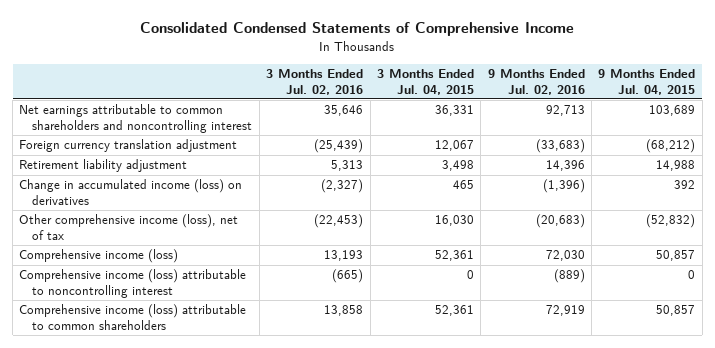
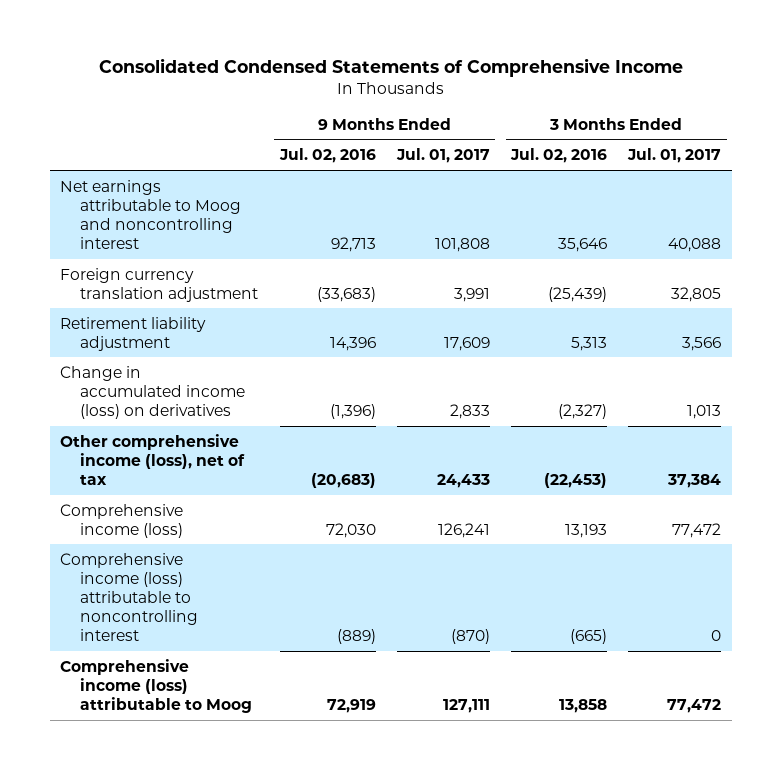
- | 3 Months Ended Jul. 02, 2016 | 3 Months Ended Jul. 04, 2015 | 9 Months Ended Jul. 02, 2016 | 9 Months Ended Jul. 04, 2015
+ | 9 Months Ended Jul. 02, 2016 | 9 Months Ended Jul. 01, 2017 | 3 Months Ended Jul. 02, 2016 | 3 Months Ended Jul. 01, 2017
- Net earnings attributable to common shareholders and noncontrolling interest | 35,646 | 36,331 | 92,713 | 103,689
+ Net earnings attributable to Moog and noncontrolling interest | 92,713 | 101,808 | 35,646 | 40,088
- Comprehensive income (loss) attributable to common shareholders | 13,858 | 52,361 | 72,919 | 50,857
+ Comprehensive income (loss) attributable to Moog | 72,919 | 127,111 | 13,858 | 77,472

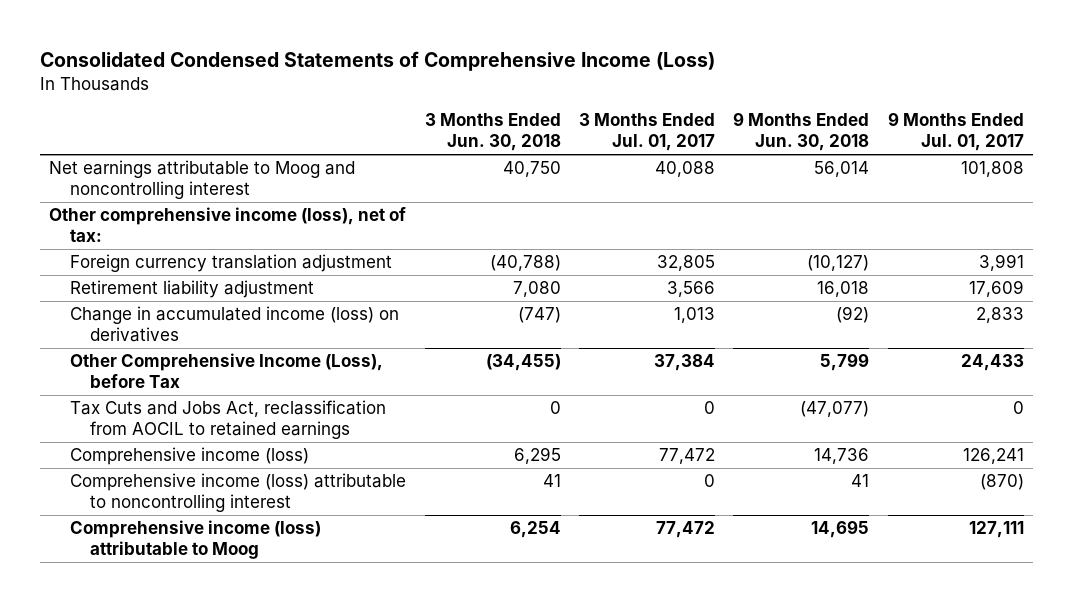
- Consolidated Condensed Statements of Comprehensive Income
+ Consolidated Condensed Statements of Comprehensive Income (Loss)
- | 9 Months Ended Jul. 02, 2016 | 9 Months Ended Jul. 01, 2017 | 3 Months Ended Jul. 02, 2016 | 3 Months Ended Jul. 01, 2017
+ | 3 Months Ended Jun. 30, 2018 | 3 Months Ended Jul. 01, 2017 | 9 Months Ended Jun. 30, 2018 | 9 Months Ended Jul. 01, 2017
+ Other comprehensive income (loss), net of tax:
- Other comprehensive income (loss), net of tax | (20,683) | 24,433 | (22,453) | 37,384
+ Other Comprehensive Income (Loss), before Tax | (34,455) | 37,384 | 5,799 | 24,433
+ Tax Cuts and Jobs Act, reclassification from AOCIL to retained earnings | 0 | 0 | (47,077) | 0

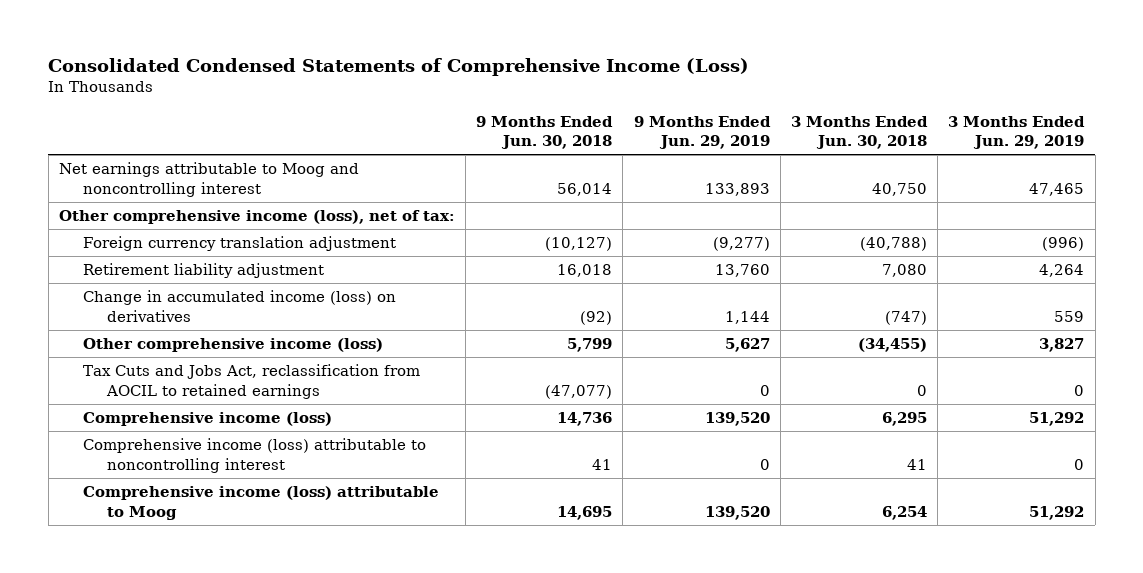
- | 3 Months Ended Jun. 30, 2018 | 3 Months Ended Jul. 01, 2017 | 9 Months Ended Jun. 30, 2018 | 9 Months Ended Jul. 01, 2017
+ | 9 Months Ended Jun. 30, 2018 | 9 Months Ended Jun. 29, 2019 | 3 Months Ended Jun. 30, 2018 | 3 Months Ended Jun. 29, 2019
- Other Comprehensive Income (Loss), before Tax | (34,455) | 37,384 | 5,799 | 24,433
+ Other comprehensive income (loss) | 5,799 | 5,627 | (34,455) | 3,827

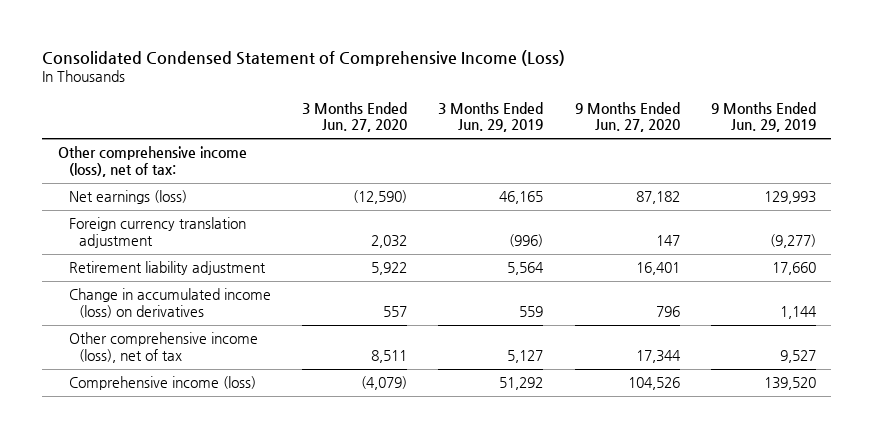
- Consolidated Condensed Statements of Comprehensive Income (Loss)
+ Consolidated Condensed Statement of Comprehensive Income (Loss)
- | 9 Months Ended Jun. 30, 2018 | 9 Months Ended Jun. 29, 2019 | 3 Months Ended Jun. 30, 2018 | 3 Months Ended Jun. 29, 2019
+ | 3 Months Ended Jun. 27, 2020 | 3 Months Ended Jun. 29, 2019 | 9 Months Ended Jun. 27, 2020 | 9 Months Ended Jun. 29, 2019
- Net earnings attributable to Moog and noncontrolling interest | 56,014 | 133,893 | 40,750 | 47,465
+ Net earnings (loss) | (12,590) | 46,165 | 87,182 | 129,993
- Retirement liability adjustment | 16,018 | 13,760 | 7,080 | 4,264
+ Retirement liability adjustment | 5,922 | 5,564 | 16,401 | 17,660
- Other comprehensive income (loss) | 5,799 | 5,627 | (34,455) | 3,827
- Tax Cuts and Jobs Act, reclassification from AOCIL to retained earnings | (47,077) | 0 | 0 | 0
+ Other comprehensive income (loss), net of tax | 8,511 | 5,127 | 17,344 | 9,527
- Comprehensive income (loss) attributable to noncontrolling interest | 41 | 0 | 41 | 0
- Comprehensive income (loss) attributable to Moog | 14,695 | 139,520 | 6,254 | 51,292

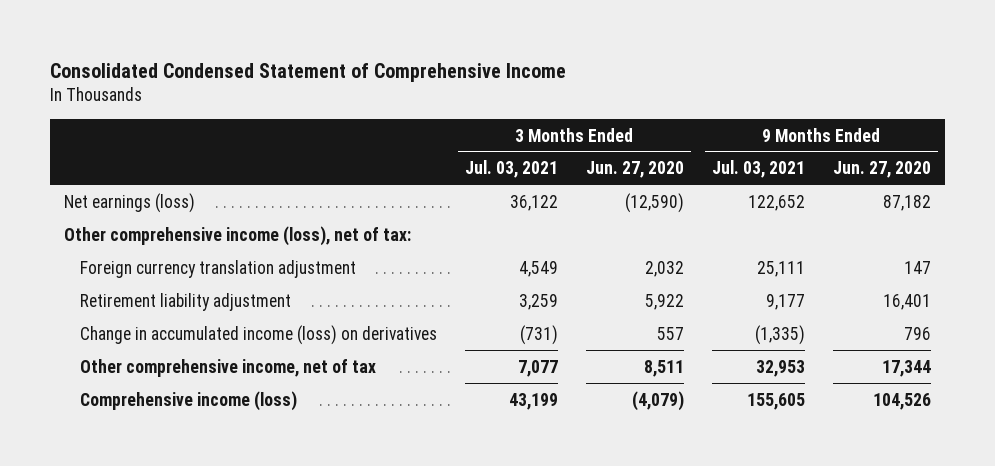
- Consolidated Condensed Statement of Comprehensive Income (Loss)
+ Consolidated Condensed Statement of Comprehensive Income
- | 3 Months Ended Jun. 27, 2020 | 3 Months Ended Jun. 29, 2019 | 9 Months Ended Jun. 27, 2020 | 9 Months Ended Jun. 29, 2019
+ | 3 Months Ended Jul. 03, 2021 | 3 Months Ended Jun. 27, 2020 | 9 Months Ended Jul. 03, 2021 | 9 Months Ended Jun. 27, 2020
moved down: Other comprehensive income (loss), net of tax:
- Other comprehensive income (loss), net of tax | 8,511 | 5,127 | 17,344 | 9,527
+ Other comprehensive income, net of tax | 7,077 | 8,511 | 32,953 | 17,344

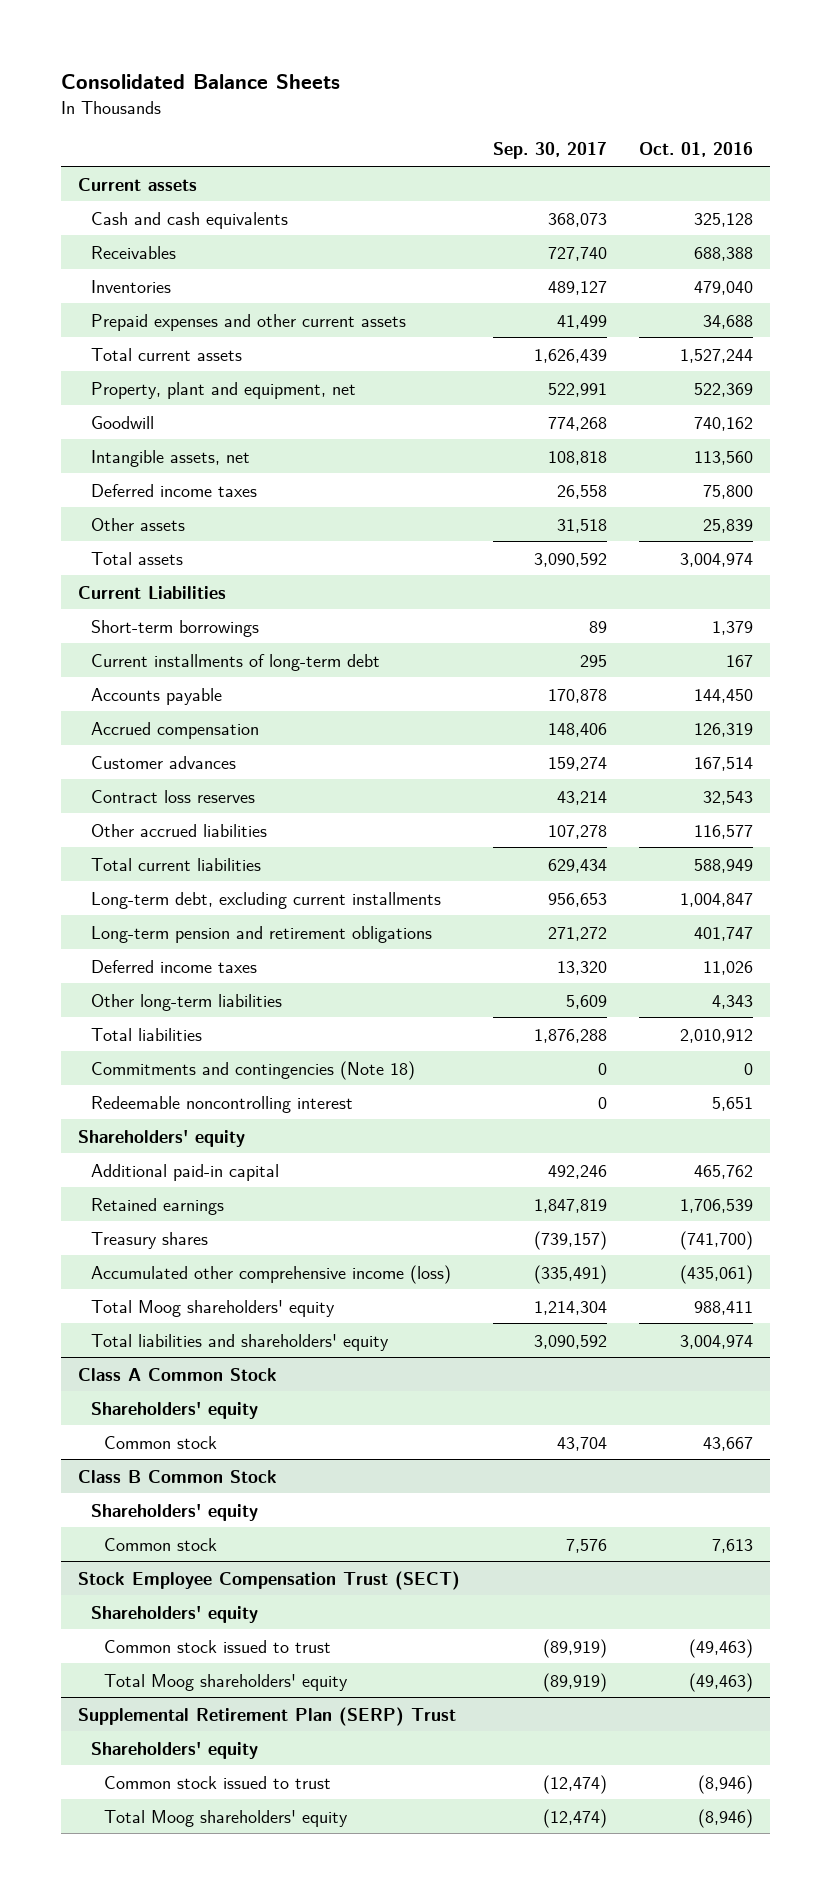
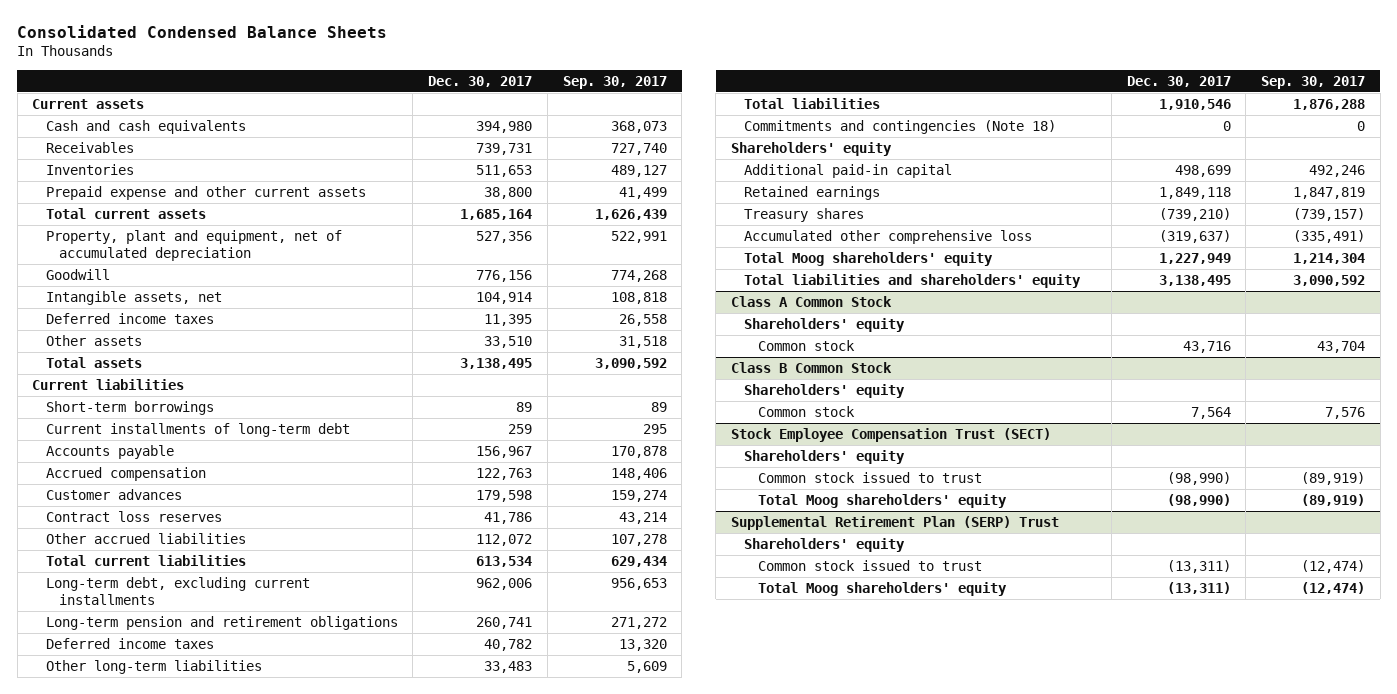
- Consolidated Balance Sheets
+ Consolidated Condensed Balance Sheets
- | Sep. 30, 2017 | Oct. 01, 2016
+ | Dec. 30, 2017 | Sep. 30, 2017
- Prepaid expenses and other current assets | 41,499 | 34,688
+ Prepaid expense and other current assets | 38,800 | 41,499
- Property, plant and equipment, net | 522,991 | 522,369
+ Property, plant and equipment, net of accumulated depreciation | 527,356 | 522,991
- Current Liabilities
+ Current liabilities
- Redeemable noncontrolling interest | 0 | 5,651
- Accumulated other comprehensive income (loss) | (335,491) | (435,061)
+ Accumulated other comprehensive loss | (319,637) | (335,491)

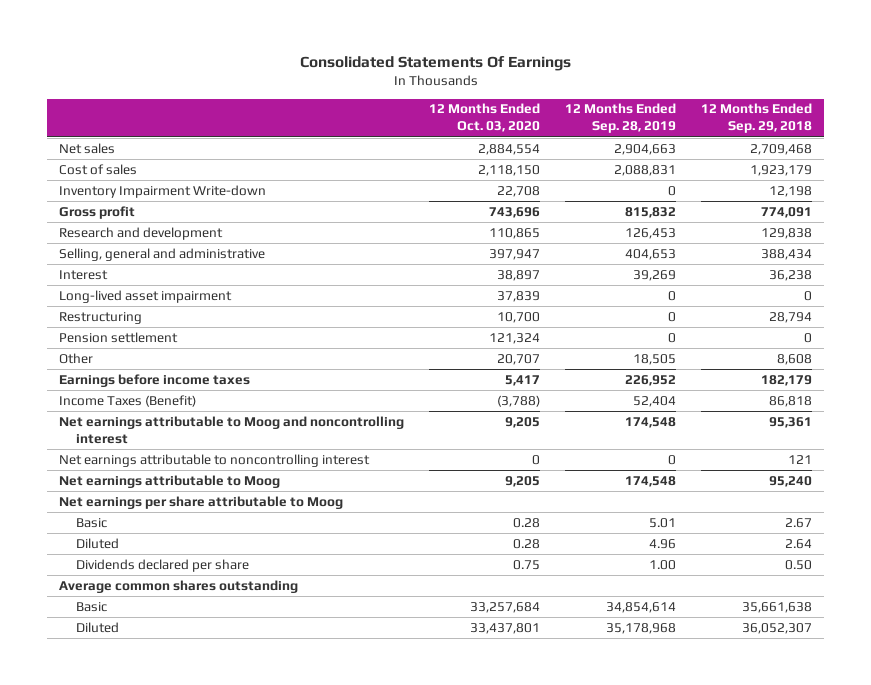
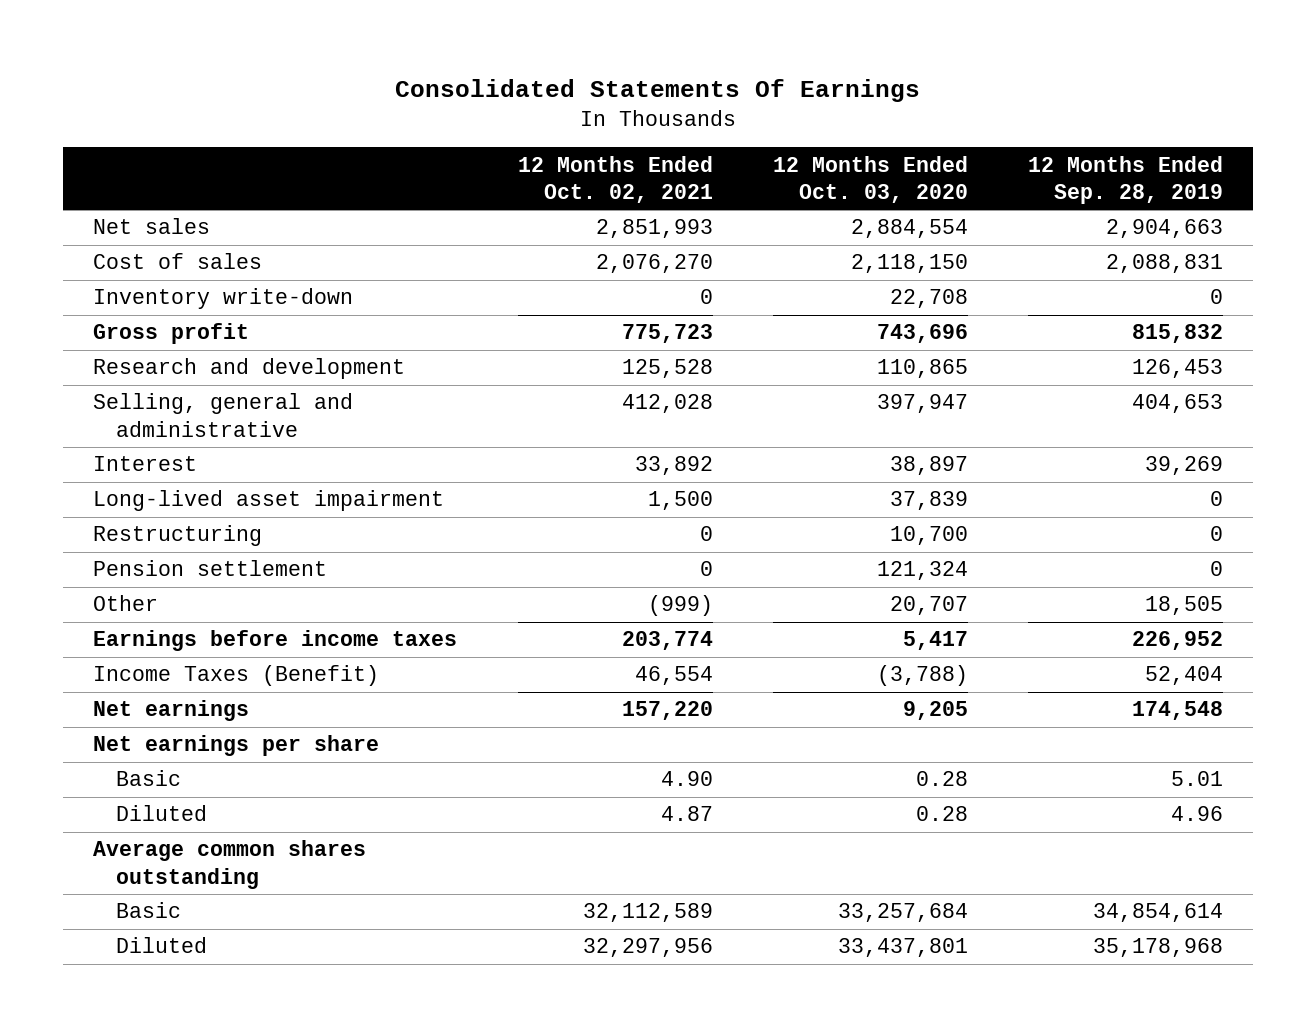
- | 12 Months Ended Oct. 03, 2020 | 12 Months Ended Sep. 28, 2019 | 12 Months Ended Sep. 29, 2018
+ | 12 Months Ended Oct. 02, 2021 | 12 Months Ended Oct. 03, 2020 | 12 Months Ended Sep. 28, 2019
- Inventory Impairment Write-down | 22,708 | 0 | 12,198
+ Inventory write-down | 0 | 22,708 | 0
- Net earnings attributable to Moog and noncontrolling interest | 9,205 | 174,548 | 95,361
- Net earnings attributable to noncontrolling interest | 0 | 0 | 121
- Net earnings attributable to Moog | 9,205 | 174,548 | 95,240
- Net earnings per share attributable to Moog
+ Net earnings | 157,220 | 9,205 | 174,548
+ Net earnings per share
- Dividends declared per share | 0.75 | 1.00 | 0.50

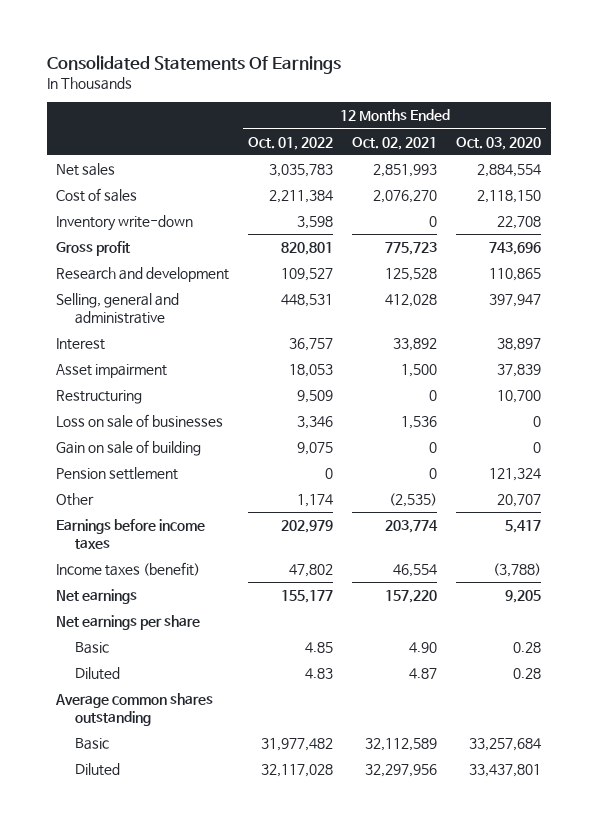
- | 12 Months Ended Oct. 02, 2021 | 12 Months Ended Oct. 03, 2020 | 12 Months Ended Sep. 28, 2019
+ | 12 Months Ended Oct. 01, 2022 | 12 Months Ended Oct. 02, 2021 | 12 Months Ended Oct. 03, 2020
- Long-lived asset impairment | 1,500 | 37,839 | 0
+ Asset impairment | 18,053 | 1,500 | 37,839
+ Loss on sale of businesses | 3,346 | 1,536 | 0
+ Gain on sale of building | 9,075 | 0 | 0
- Other | (999) | 20,707 | 18,505
+ Other | 1,174 | (2,535) | 20,707
- Income Taxes (Benefit) | 46,554 | (3,788) | 52,404
+ Income taxes (benefit) | 47,802 | 46,554 | (3,788)

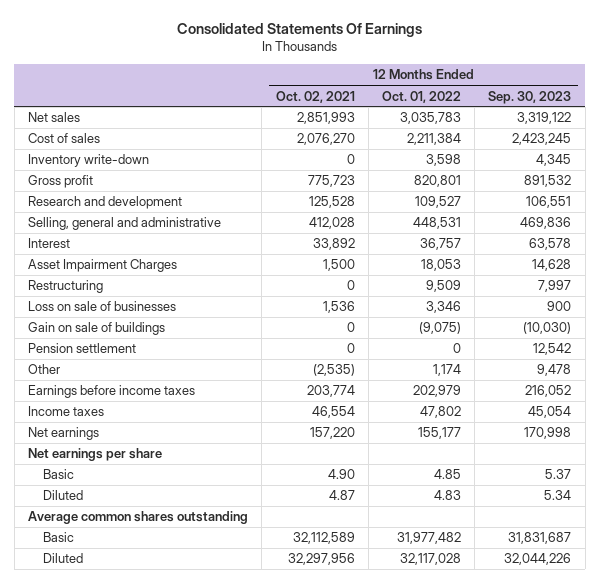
- | 12 Months Ended Oct. 01, 2022 | 12 Months Ended Oct. 02, 2021 | 12 Months Ended Oct. 03, 2020
+ | 12 Months Ended Oct. 02, 2021 | 12 Months Ended Oct. 01, 2022 | 12 Months Ended Sep. 30, 2023
- Asset impairment | 18,053 | 1,500 | 37,839
+ Asset Impairment Charges | 1,500 | 18,053 | 14,628
- Gain on sale of building | 9,075 | 0 | 0
+ Gain on sale of buildings | 0 | (9,075) | (10,030)
- Income taxes (benefit) | 47,802 | 46,554 | (3,788)
+ Income taxes | 46,554 | 47,802 | 45,054

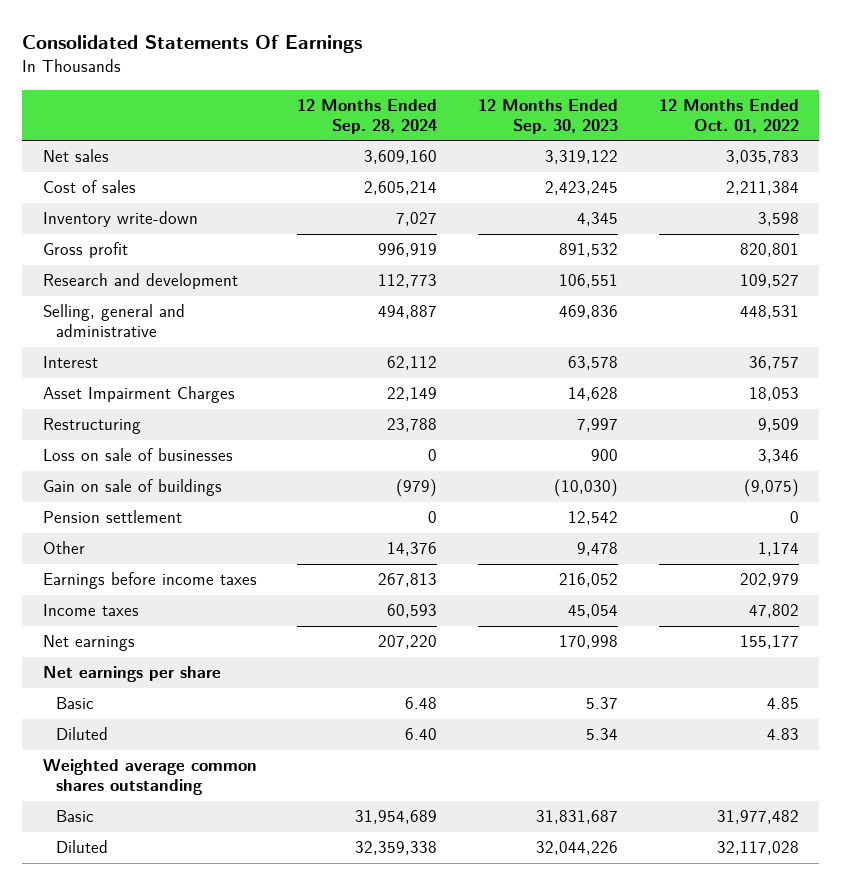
- | 12 Months Ended Oct. 02, 2021 | 12 Months Ended Oct. 01, 2022 | 12 Months Ended Sep. 30, 2023
+ | 12 Months Ended Sep. 28, 2024 | 12 Months Ended Sep. 30, 2023 | 12 Months Ended Oct. 01, 2022
- Average common shares outstanding
+ Weighted average common shares outstanding

